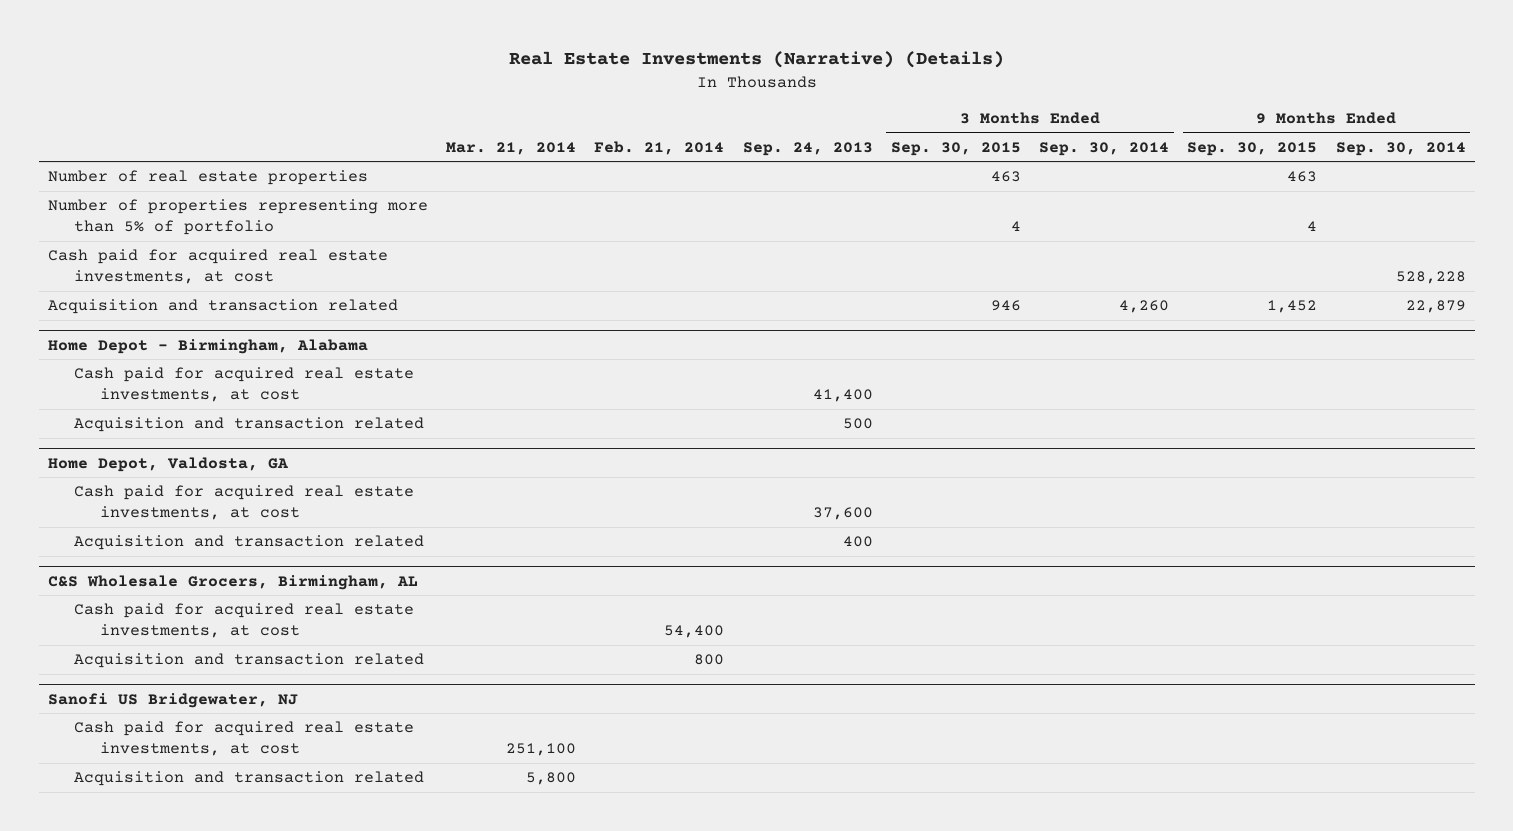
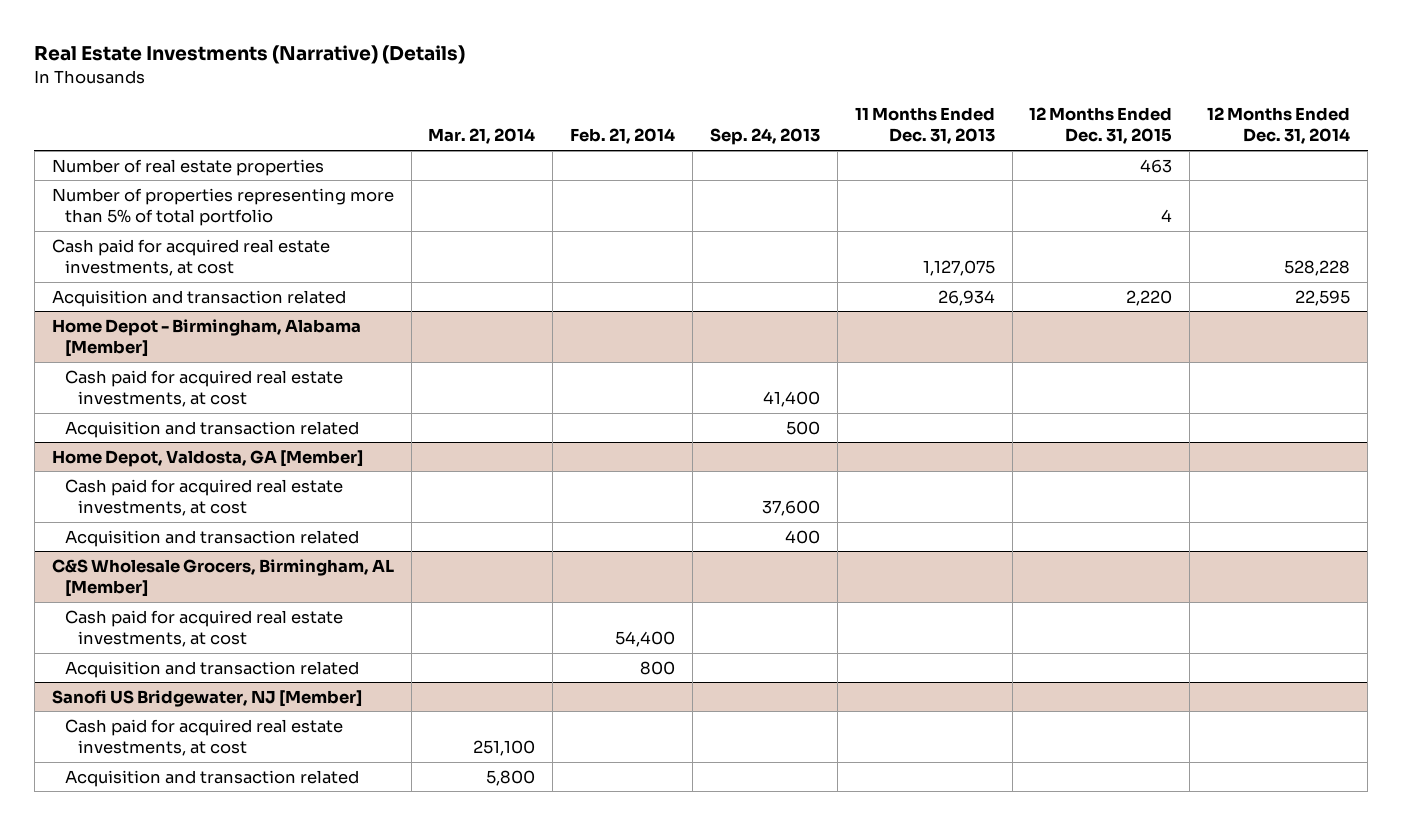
- | Mar. 21, 2014 | Feb. 21, 2014 | Sep. 24, 2013 | 3 Months Ended Sep. 30, 2015 | 3 Months Ended Sep. 30, 2014 | 9 Months Ended Sep. 30, 2015 | 9 Months Ended Sep. 30, 2014
+ | Mar. 21, 2014 | Feb. 21, 2014 | Sep. 24, 2013 | 11 Months Ended Dec. 31, 2013 | 12 Months Ended Dec. 31, 2015 | 12 Months Ended Dec. 31, 2014
- Number of properties representing more than 5% of portfolio | | | | 4 | | 4 |
+ Number of properties representing more than 5% of total portfolio | | | | | 4 |
- Home Depot - Birmingham, Alabama
+ Home Depot - Birmingham, Alabama [Member]
- Home Depot, Valdosta, GA
+ Home Depot, Valdosta, GA [Member]
- C&S Wholesale Grocers, Birmingham, AL
+ C&S Wholesale Grocers, Birmingham, AL [Member]
- Sanofi US Bridgewater, NJ
+ Sanofi US Bridgewater, NJ [Member]

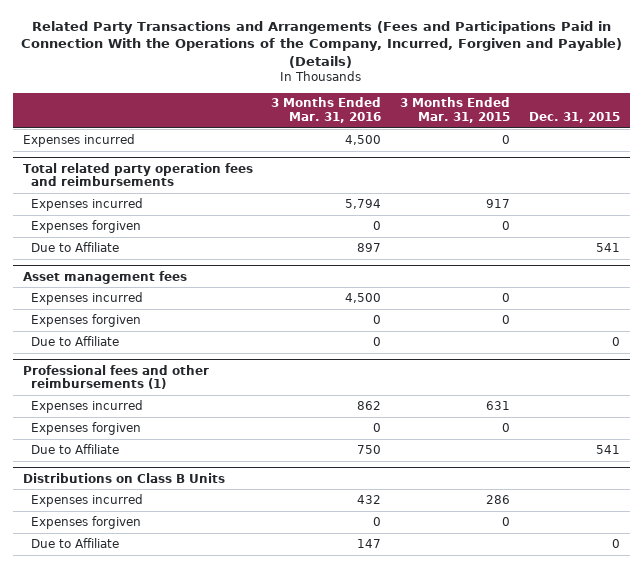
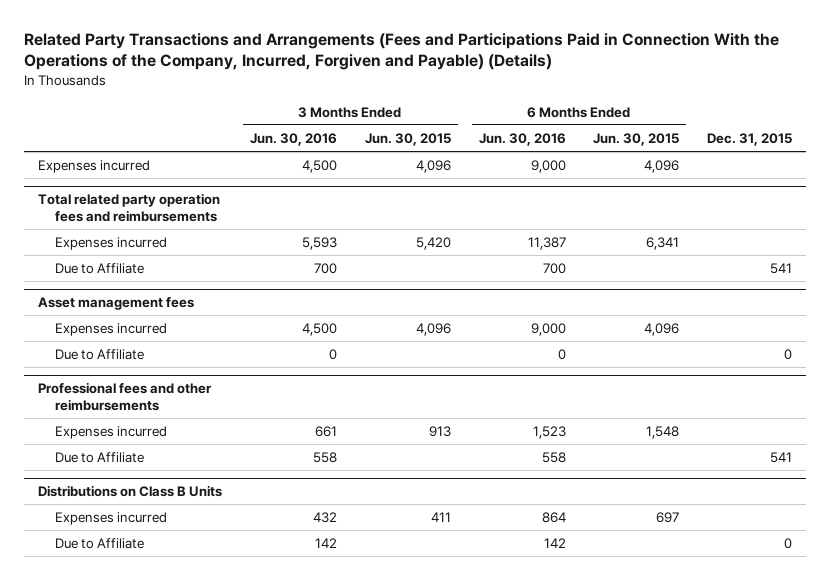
- | 3 Months Ended Mar. 31, 2016 | 3 Months Ended Mar. 31, 2015 | Dec. 31, 2015
+ | 3 Months Ended Jun. 30, 2016 | 3 Months Ended Jun. 30, 2015 | 6 Months Ended Jun. 30, 2016 | 6 Months Ended Jun. 30, 2015 | Dec. 31, 2015
@ Total related party operation fees and reimbursements
- Expenses forgiven | 0 | 0 |
@ Asset management fees
- Expenses forgiven | 0 | 0 |
- Professional fees and other reimbursements (1)
+ Professional fees and other reimbursements
- Expenses forgiven | 0 | 0 |
@ Distributions on Class B Units
- Expenses forgiven | 0 | 0 |

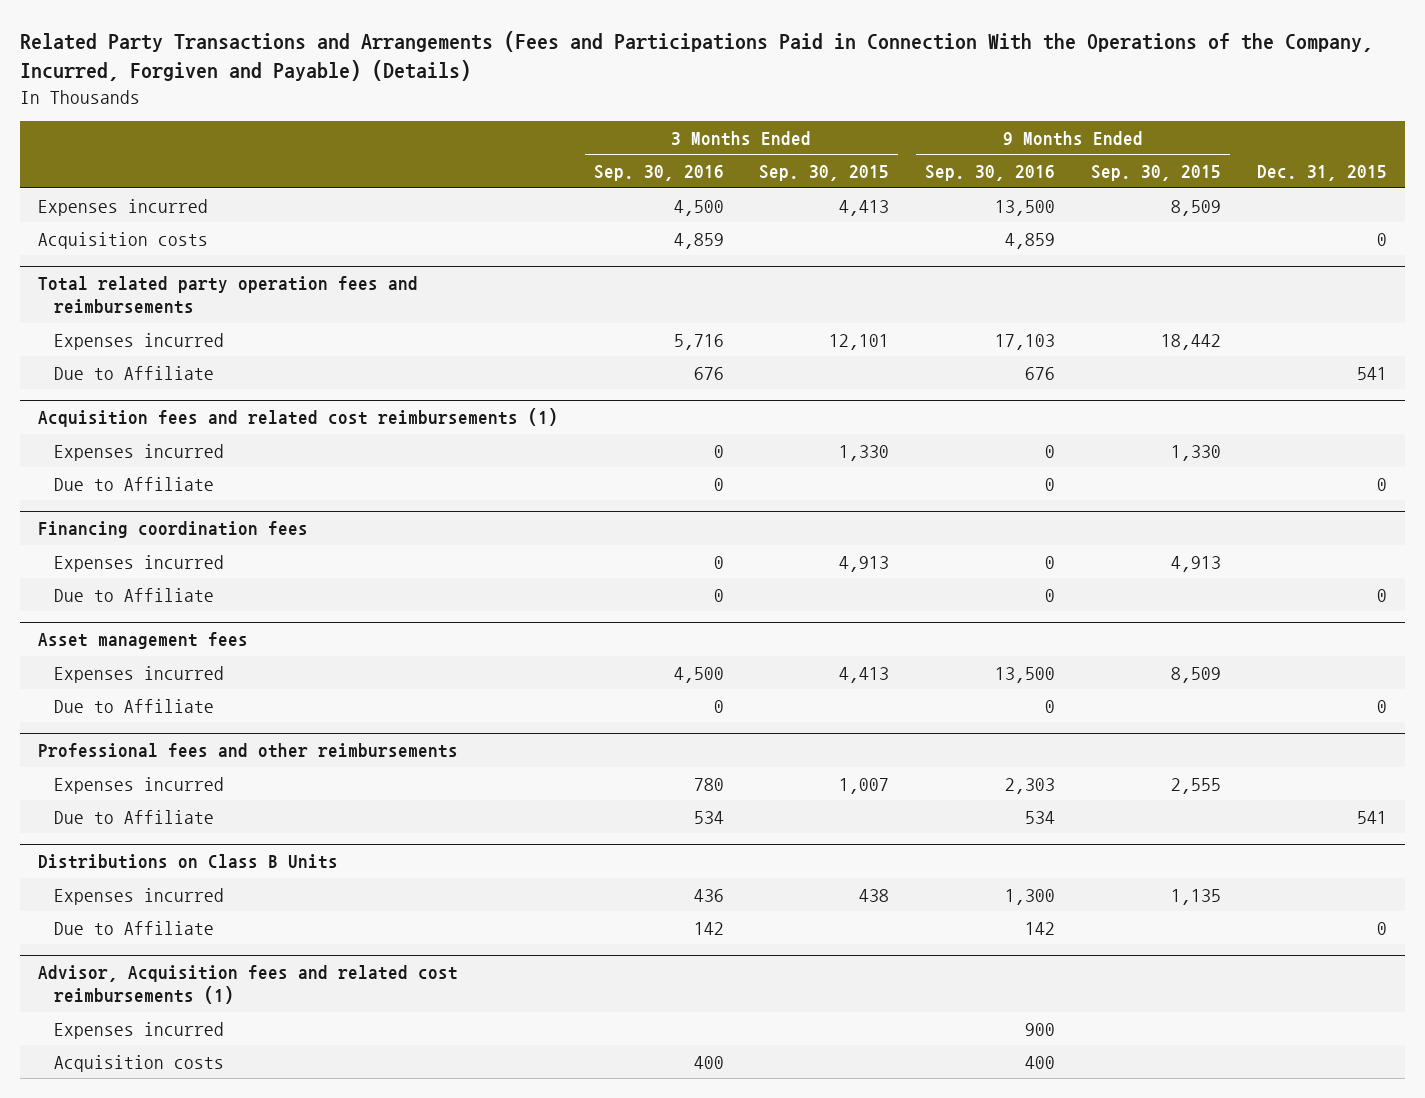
- | 3 Months Ended Jun. 30, 2016 | 3 Months Ended Jun. 30, 2015 | 6 Months Ended Jun. 30, 2016 | 6 Months Ended Jun. 30, 2015 | Dec. 31, 2015
+ | 3 Months Ended Sep. 30, 2016 | 3 Months Ended Sep. 30, 2015 | 9 Months Ended Sep. 30, 2016 | 9 Months Ended Sep. 30, 2015 | Dec. 31, 2015
+ Acquisition costs | 4,859 | | 4,859 | | 0
+ Acquisition fees and related cost reimbursements (1)
+ Expenses incurred | 0 | 1,330 | 0 | 1,330 |
+ Due to Affiliate | 0 | | 0 | | 0
+ Financing coordination fees
+ Expenses incurred | 0 | 4,913 | 0 | 4,913 |
+ Due to Affiliate | 0 | | 0 | | 0
+ Advisor, Acquisition fees and related cost reimbursements (1)
+ Expenses incurred | | | 900 | |
+ Acquisition costs | 400 | | 400 | |

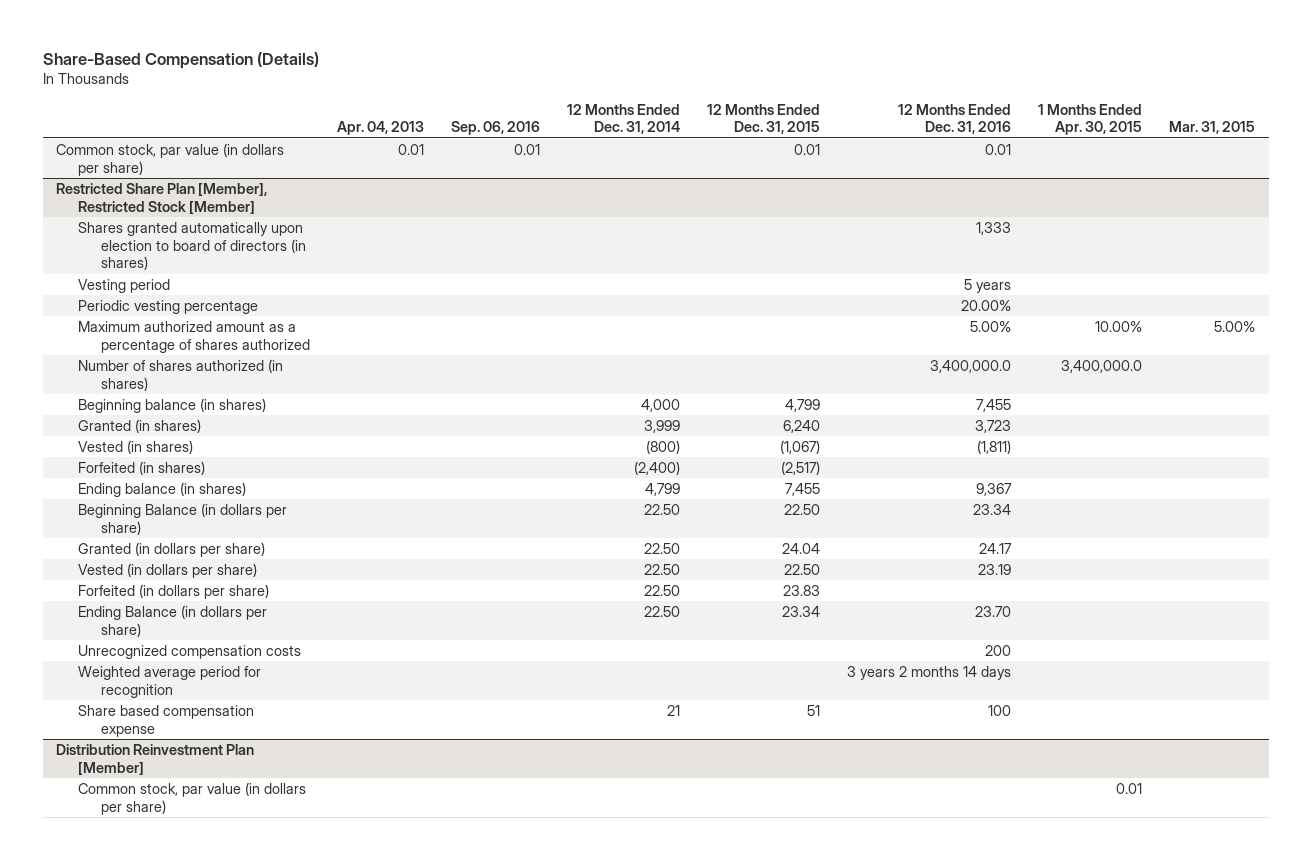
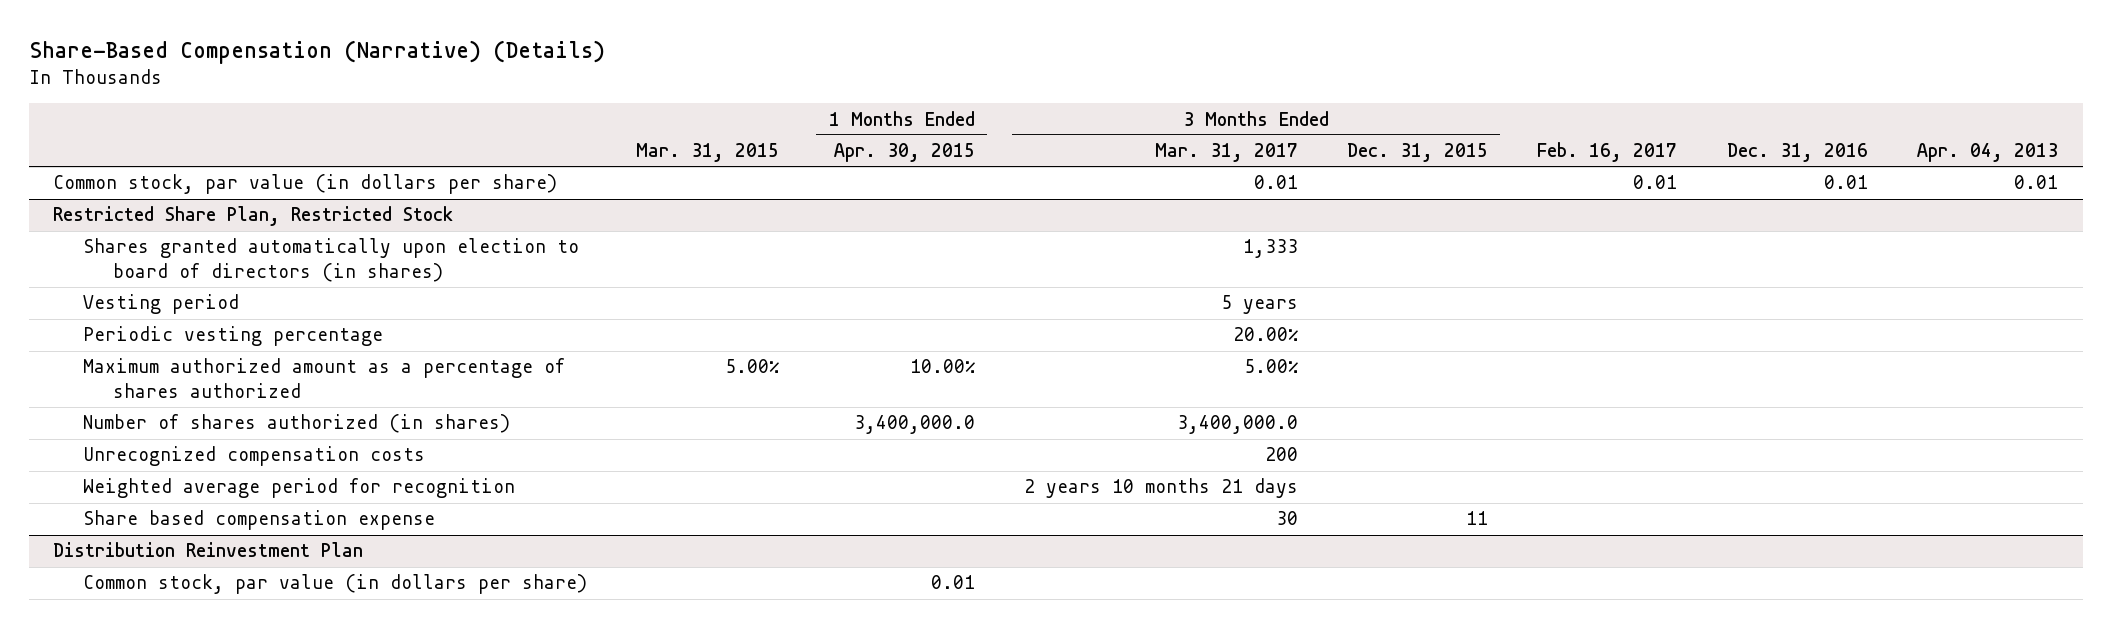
- Share-Based Compensation (Details)
+ Share-Based Compensation (Narrative) (Details)
- | Apr. 04, 2013 | Sep. 06, 2016 | 12 Months Ended Dec. 31, 2014 | 12 Months Ended Dec. 31, 2015 | 12 Months Ended Dec. 31, 2016 | 1 Months Ended Apr. 30, 2015 | Mar. 31, 2015
+ | Mar. 31, 2015 | 1 Months Ended Apr. 30, 2015 | 3 Months Ended Mar. 31, 2017 | 3 Months Ended Dec. 31, 2015 | Feb. 16, 2017 | Dec. 31, 2016 | Apr. 04, 2013
- Restricted Share Plan [Member], Restricted Stock [Member]
+ Restricted Share Plan, Restricted Stock
- Beginning balance (in shares) | | | 4,000 | 4,799 | 7,455 | |
- Granted (in shares) | | | 3,999 | 6,240 | 3,723 | |
- Vested (in shares) | | | (800) | (1,067) | (1,811) | |
- Forfeited (in shares) | | | (2,400) | (2,517) | | |
- Ending balance (in shares) | | | 4,799 | 7,455 | 9,367 | |
- Beginning Balance (in dollars per share) | | | 22.50 | 22.50 | 23.34 | |
- Granted (in dollars per share) | | | 22.50 | 24.04 | 24.17 | |
- Vested (in dollars per share) | | | 22.50 | 22.50 | 23.19 | |
- Forfeited (in dollars per share) | | | 22.50 | 23.83 | | |
- Ending Balance (in dollars per share) | | | 22.50 | 23.34 | 23.70 | |
- Distribution Reinvestment Plan [Member]
+ Distribution Reinvestment Plan

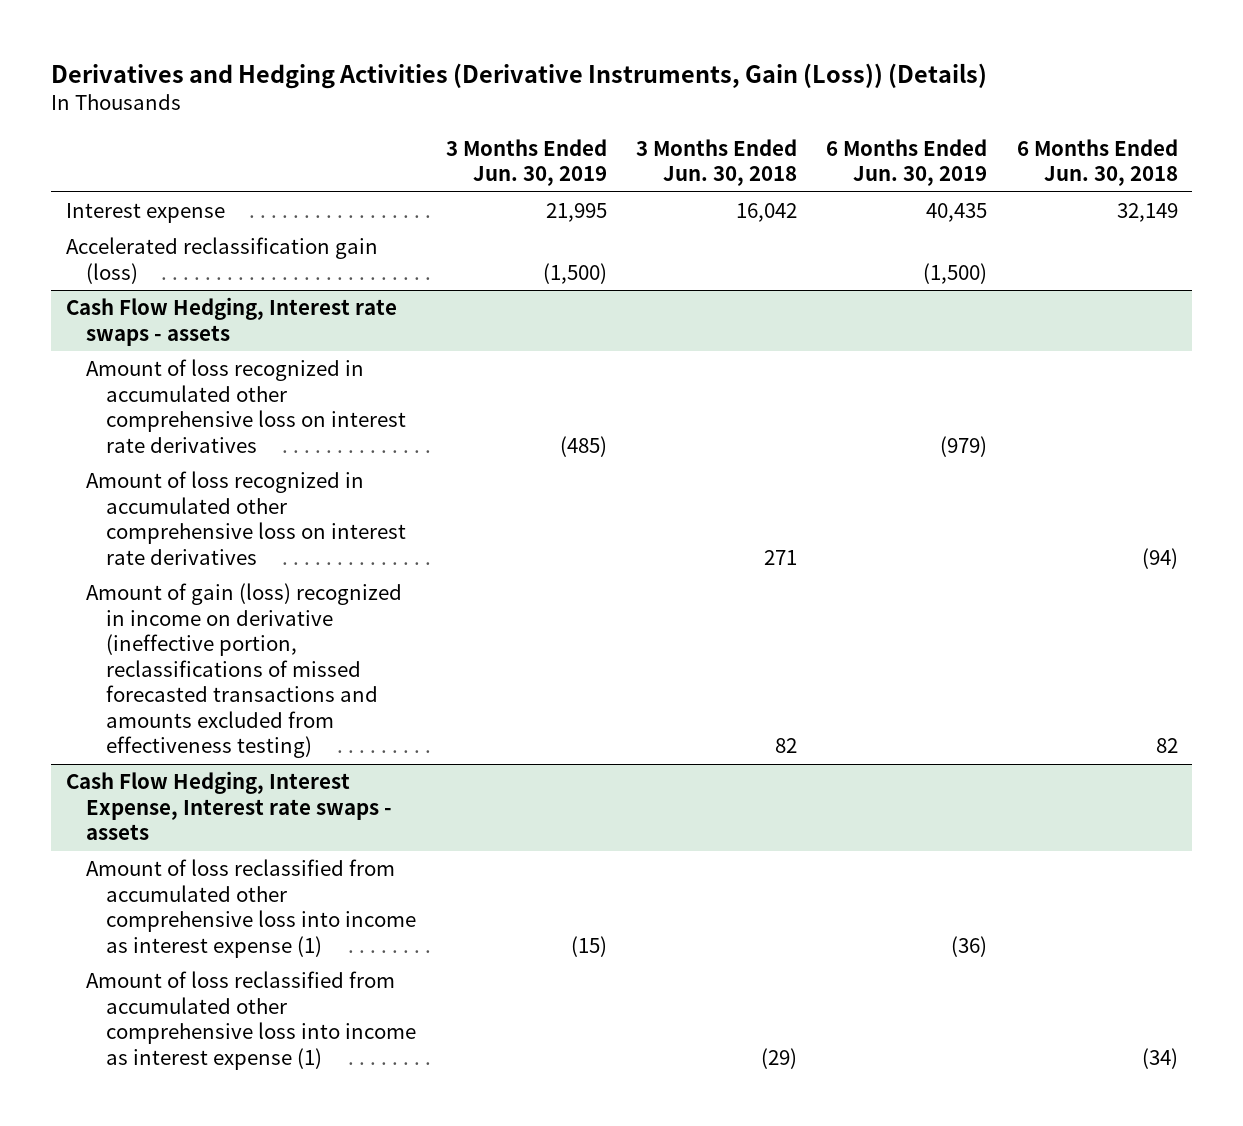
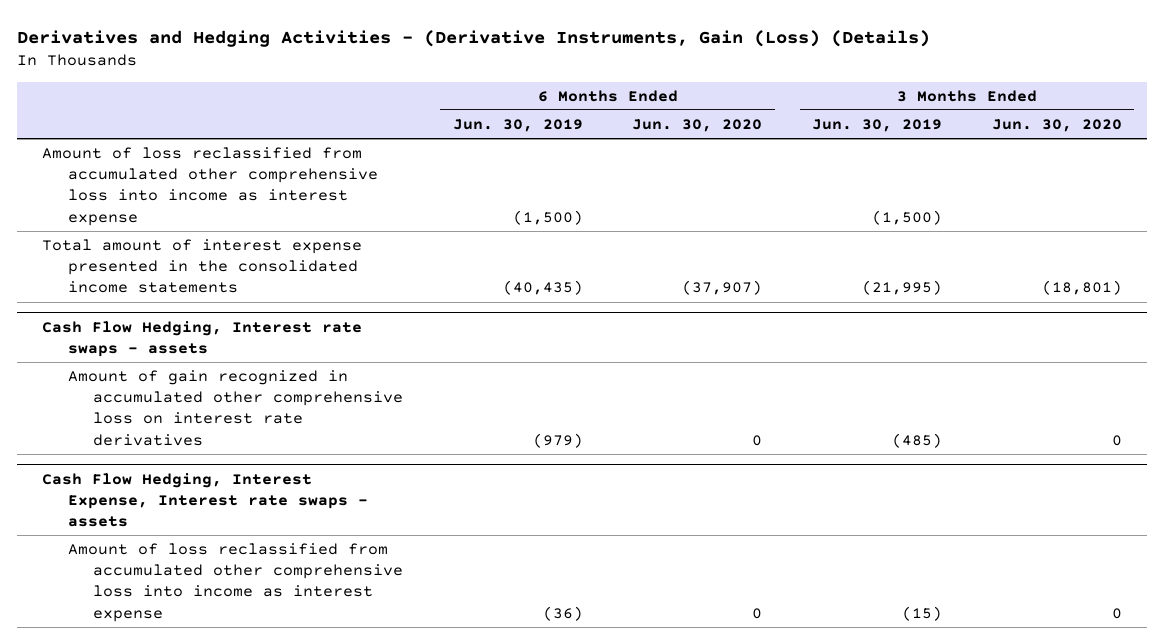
- Derivatives and Hedging Activities (Derivative Instruments, Gain (Loss)) (Details)
+ Derivatives and Hedging Activities - (Derivative Instruments, Gain (Loss) (Details)
- | 3 Months Ended Jun. 30, 2019 | 3 Months Ended Jun. 30, 2018 | 6 Months Ended Jun. 30, 2019 | 6 Months Ended Jun. 30, 2018
+ | 6 Months Ended Jun. 30, 2019 | 6 Months Ended Jun. 30, 2020 | 3 Months Ended Jun. 30, 2019 | 3 Months Ended Jun. 30, 2020
- Interest expense | 21,995 | 16,042 | 40,435 | 32,149
- Accelerated reclassification gain (loss) | (1,500) | | (1,500) |
+ Amount of loss reclassified from accumulated other comprehensive loss into income as interest expense | (1,500) | | (1,500) |
+ Total amount of interest expense presented in the consolidated income statements | (40,435) | (37,907) | (21,995) | (18,801)
@ Cash Flow Hedging, Interest rate swaps - assets
- Amount of loss recognized in accumulated other comprehensive loss on interest rate derivatives | (485) | | (979) |
- Amount of loss recognized in accumulated other comprehensive loss on interest rate derivatives | | 271 | | (94)
- Amount of gain (loss) recognized in income on derivative (ineffective portion, reclassifications of missed forecasted transactions and amounts excluded from effectiveness testing) | | 82 | | 82
+ Amount of gain recognized in accumulated other comprehensive loss on interest rate derivatives | (979) | 0 | (485) | 0
@ Cash Flow Hedging, Interest Expense, Interest rate swaps - assets
- Amount of loss reclassified from accumulated other comprehensive loss into income as interest expense (1) | (15) | | (36) |
- Amount of loss reclassified from accumulated other comprehensive loss into income as interest expense (1) | | (29) | | (34)
+ Amount of loss reclassified from accumulated other comprehensive loss into income as interest expense | (36) | 0 | (15) | 0

